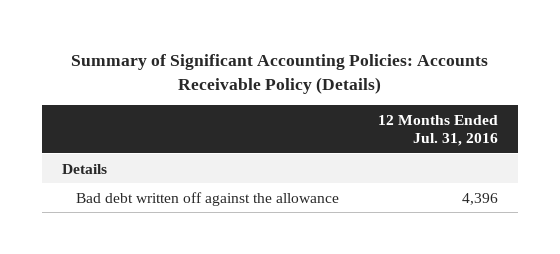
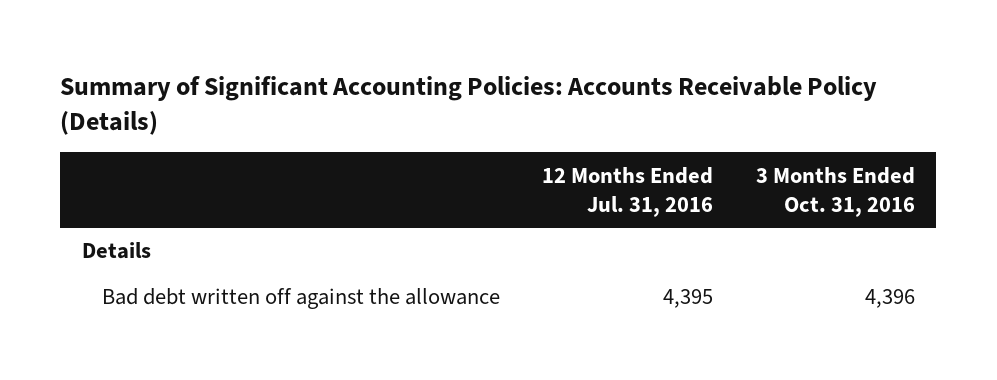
- | 12 Months Ended Jul. 31, 2016
+ | 12 Months Ended Jul. 31, 2016 | 3 Months Ended Oct. 31, 2016
- Bad debt written off against the allowance | 4,396
+ Bad debt written off against the allowance | 4,395 | 4,396

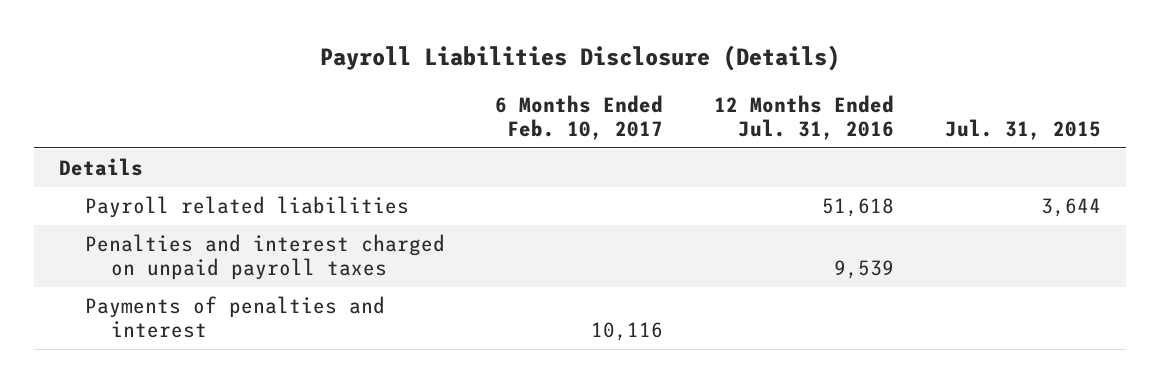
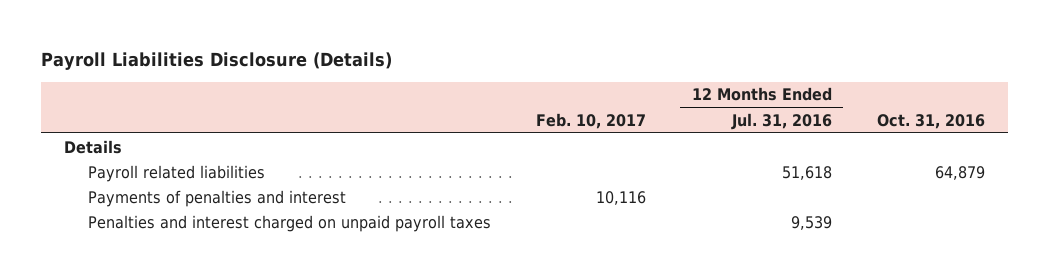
- | 6 Months Ended Feb. 10, 2017 | 12 Months Ended Jul. 31, 2016 | Jul. 31, 2015
+ | Feb. 10, 2017 | 12 Months Ended Jul. 31, 2016 | Oct. 31, 2016
moved down: Penalties and interest charged on unpaid payroll taxes | | 9,539 |

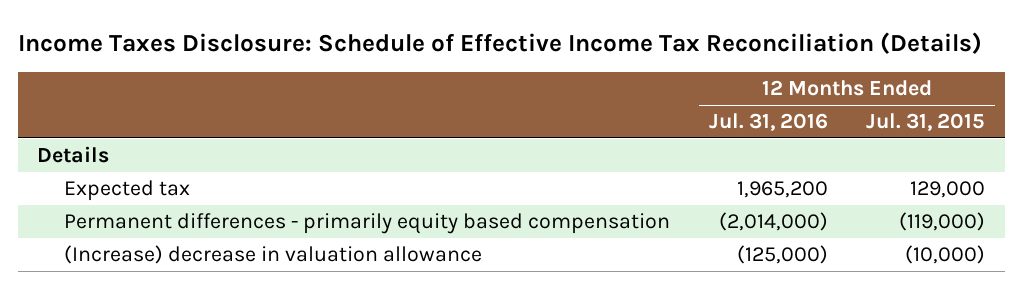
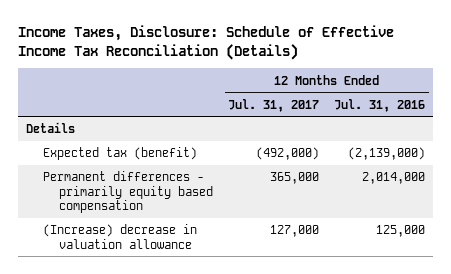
- Income Taxes Disclosure: Schedule of Effective Income Tax Reconciliation (Details)
+ Income Taxes, Disclosure: Schedule of Effective Income Tax Reconciliation (Details)
- | 12 Months Ended Jul. 31, 2016 | 12 Months Ended Jul. 31, 2015
+ | 12 Months Ended Jul. 31, 2017 | 12 Months Ended Jul. 31, 2016
- Expected tax | 1,965,200 | 129,000
- Permanent differences - primarily equity based compensation | (2,014,000) | (119,000)
- (Increase) decrease in valuation allowance | (125,000) | (10,000)
+ Expected tax (benefit) | (492,000) | (2,139,000)
+ Permanent differences - primarily equity based compensation | 365,000 | 2,014,000
+ (Increase) decrease in valuation allowance | 127,000 | 125,000

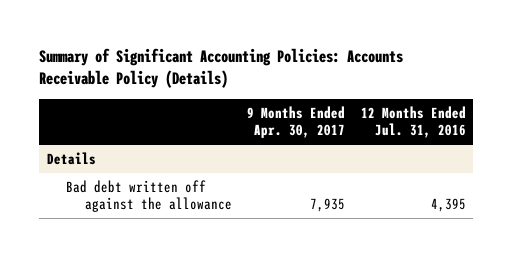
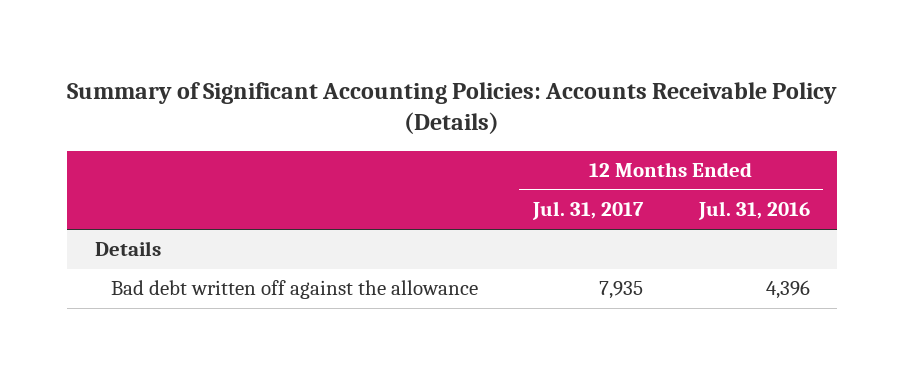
- | 9 Months Ended Apr. 30, 2017 | 12 Months Ended Jul. 31, 2016
+ | 12 Months Ended Jul. 31, 2017 | 12 Months Ended Jul. 31, 2016
- Bad debt written off against the allowance | 7,935 | 4,395
+ Bad debt written off against the allowance | 7,935 | 4,396

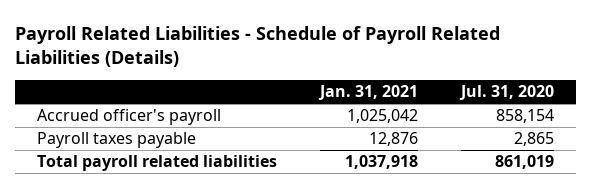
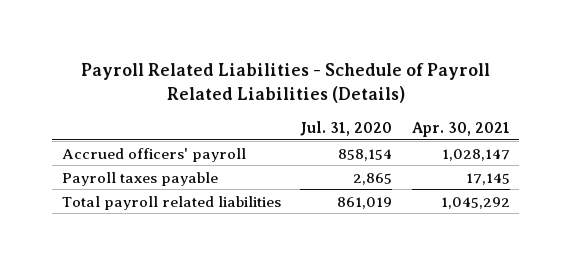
- | Jan. 31, 2021 | Jul. 31, 2020
+ | Jul. 31, 2020 | Apr. 30, 2021
- Accrued officer's payroll | 1,025,042 | 858,154
+ Accrued officers' payroll | 858,154 | 1,028,147

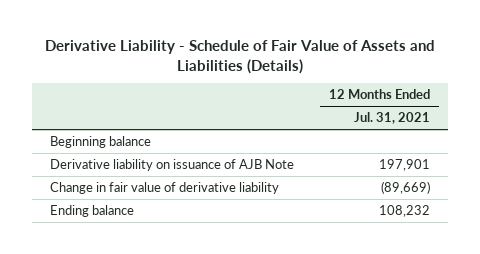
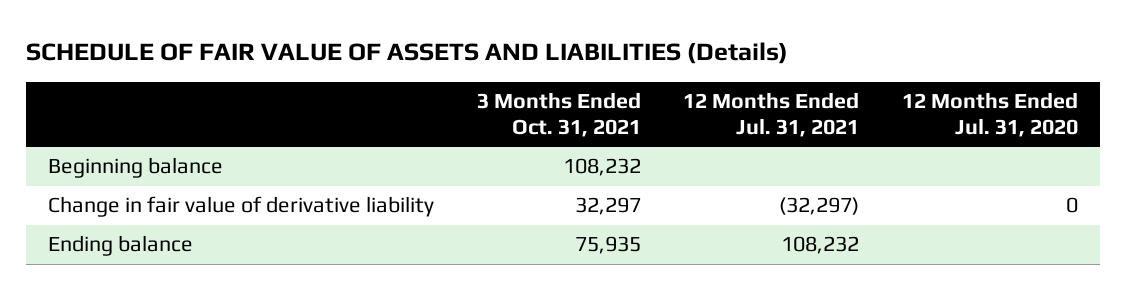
- Derivative Liability - Schedule of Fair Value of Assets and Liabilities (Details)
+ SCHEDULE OF FAIR VALUE OF ASSETS AND LIABILITIES (Details)
- | 12 Months Ended Jul. 31, 2021
+ | 3 Months Ended Oct. 31, 2021 | 12 Months Ended Jul. 31, 2021 | 12 Months Ended Jul. 31, 2020
- Derivative liability on issuance of AJB Note | 197,901
- Change in fair value of derivative liability | (89,669)
+ Change in fair value of derivative liability | 32,297 | (32,297) | 0

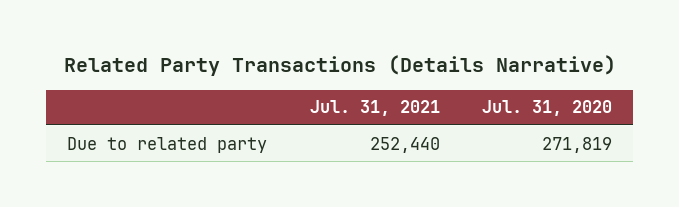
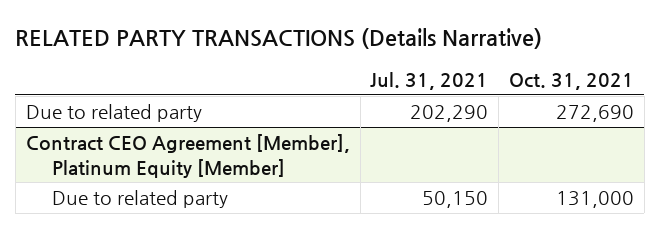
- Related Party Transactions (Details Narrative)
+ RELATED PARTY TRANSACTIONS (Details Narrative)
- | Jul. 31, 2021 | Jul. 31, 2020
+ | Jul. 31, 2021 | Oct. 31, 2021
- Due to related party | 252,440 | 271,819
+ Due to related party | 202,290 | 272,690
+ Contract CEO Agreement [Member], Platinum Equity [Member]
+ Due to related party | 50,150 | 131,000

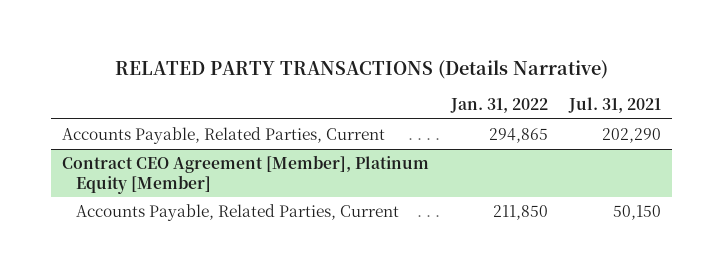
- | Jul. 31, 2021 | Oct. 31, 2021
+ | Jan. 31, 2022 | Jul. 31, 2021
- Due to related party | 202,290 | 272,690
+ Accounts Payable, Related Parties, Current | 294,865 | 202,290
@ Contract CEO Agreement [Member], Platinum Equity [Member]
- Due to related party | 50,150 | 131,000
+ Accounts Payable, Related Parties, Current | 211,850 | 50,150

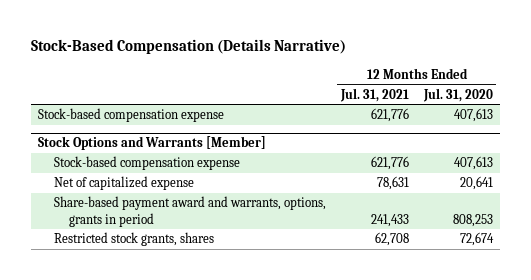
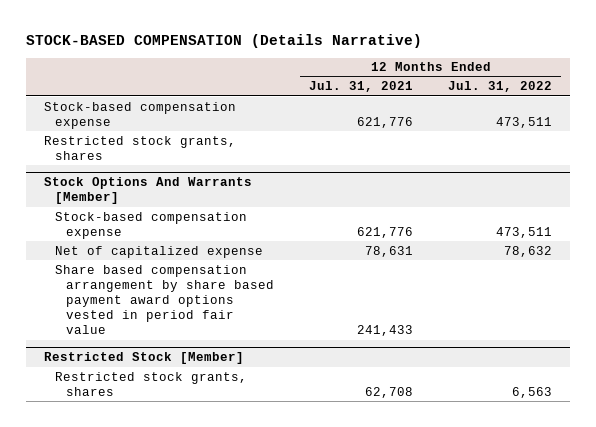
- Stock-Based Compensation (Details Narrative)
+ STOCK-BASED COMPENSATION (Details Narrative)
- | 12 Months Ended Jul. 31, 2021 | 12 Months Ended Jul. 31, 2020
+ | 12 Months Ended Jul. 31, 2021 | 12 Months Ended Jul. 31, 2022
- Stock Options and Warrants [Member]
+ Restricted stock grants, shares
+ Stock Options And Warrants [Member]
- Share-based payment award and warrants, options, grants in period | 241,433 | 808,253
+ Share based compensation arrangement by share based payment award options vested in period fair value | 241,433 |
+ Restricted Stock [Member]

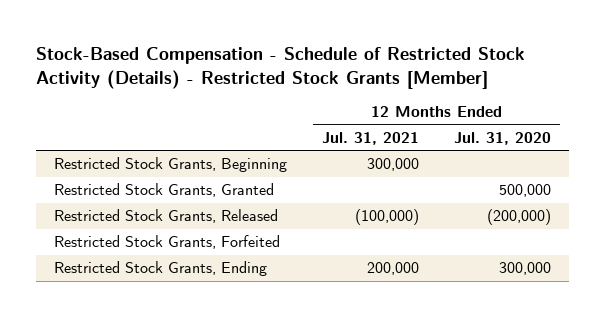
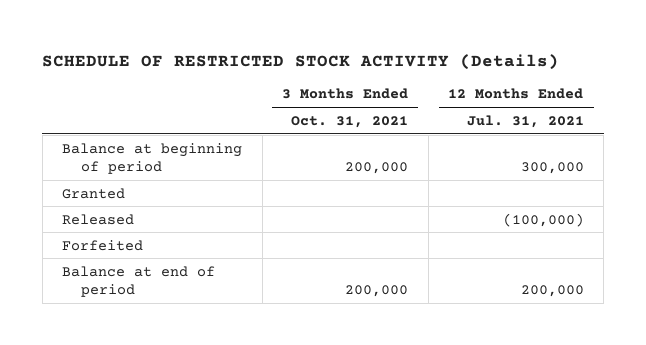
- Stock-Based Compensation - Schedule of Restricted Stock Activity (Details) - Restricted Stock Grants [Member]
+ SCHEDULE OF RESTRICTED STOCK ACTIVITY (Details)
- | 12 Months Ended Jul. 31, 2021 | 12 Months Ended Jul. 31, 2020
+ | 3 Months Ended Oct. 31, 2021 | 12 Months Ended Jul. 31, 2021
- Restricted Stock Grants, Beginning | 300,000 |
- Restricted Stock Grants, Granted | | 500,000
- Restricted Stock Grants, Released | (100,000) | (200,000)
- Restricted Stock Grants, Forfeited
- Restricted Stock Grants, Ending | 200,000 | 300,000
+ Balance at beginning of period | 200,000 | 300,000
+ Granted
+ Released | | (100,000)
+ Forfeited
+ Balance at end of period | 200,000 | 200,000

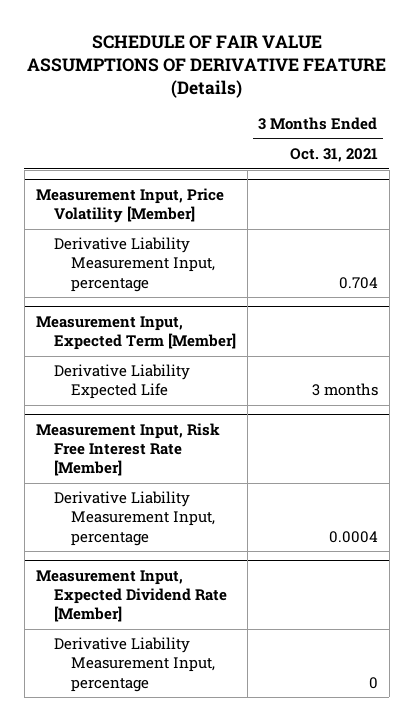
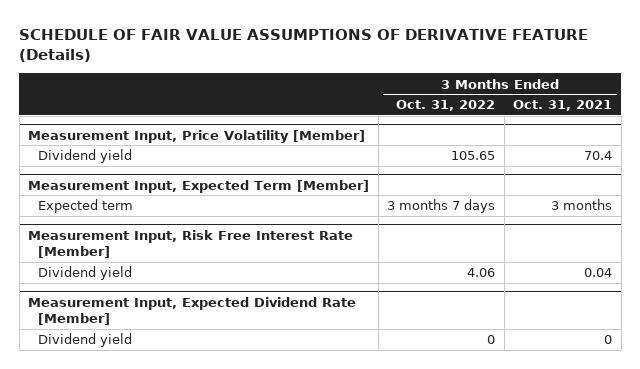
- | 3 Months Ended Oct. 31, 2021
+ | 3 Months Ended Oct. 31, 2022 | 3 Months Ended Oct. 31, 2021
@ Measurement Input, Price Volatility [Member]
- Derivative Liability Measurement Input, percentage | 0.704
+ Dividend yield | 105.65 | 70.4
@ Measurement Input, Expected Term [Member]
- Derivative Liability Expected Life | 3 months
+ Expected term | 3 months 7 days | 3 months
@ Measurement Input, Risk Free Interest Rate [Member]
- Derivative Liability Measurement Input, percentage | 0.0004
+ Dividend yield | 4.06 | 0.04
@ Measurement Input, Expected Dividend Rate [Member]
- Derivative Liability Measurement Input, percentage | 0
+ Dividend yield | 0 | 0

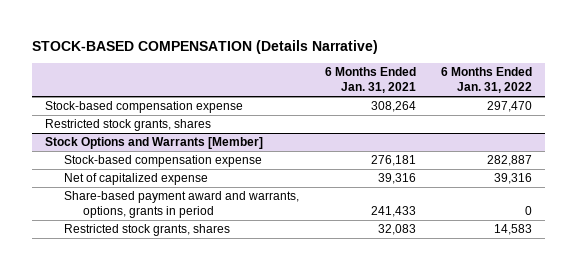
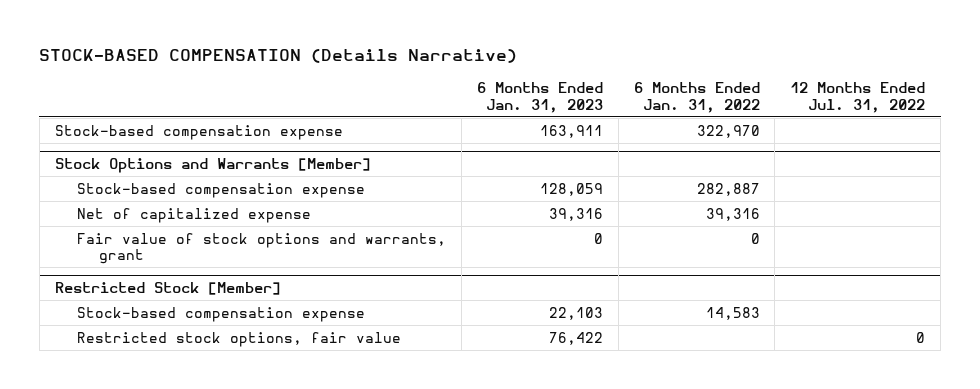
- | 6 Months Ended Jan. 31, 2021 | 6 Months Ended Jan. 31, 2022
+ | 6 Months Ended Jan. 31, 2023 | 6 Months Ended Jan. 31, 2022 | 12 Months Ended Jul. 31, 2022
- Stock-based compensation expense | 308,264 | 297,470
- Restricted stock grants, shares
+ Stock-based compensation expense | 163,911 | 322,970 |
@ Stock Options and Warrants [Member]
- Share-based payment award and warrants, options, grants in period | 241,433 | 0
- Restricted stock grants, shares | 32,083 | 14,583
+ Fair value of stock options and warrants, grant | 0 | 0 |
+ Restricted Stock [Member]
+ Stock-based compensation expense | 22,103 | 14,583 |
+ Restricted stock options, fair value | 76,422 | | 0

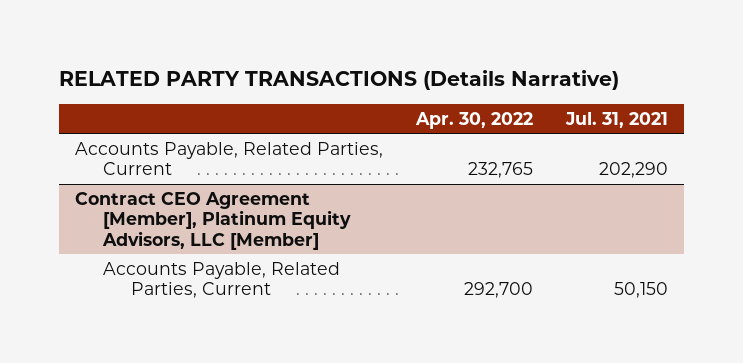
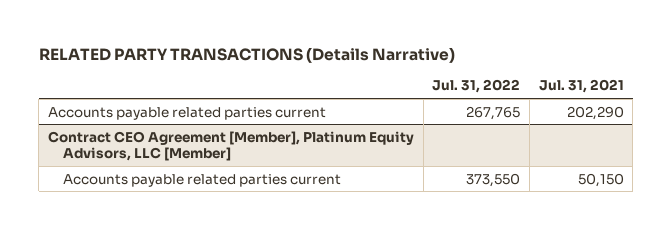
- | Apr. 30, 2022 | Jul. 31, 2021
+ | Jul. 31, 2022 | Jul. 31, 2021
- Accounts Payable, Related Parties, Current | 232,765 | 202,290
+ Accounts payable related parties current | 267,765 | 202,290
@ Contract CEO Agreement [Member], Platinum Equity Advisors, LLC [Member]
- Accounts Payable, Related Parties, Current | 292,700 | 50,150
+ Accounts payable related parties current | 373,550 | 50,150

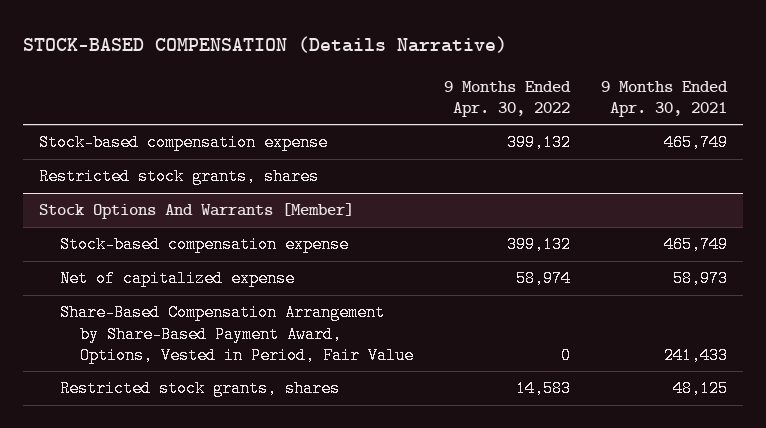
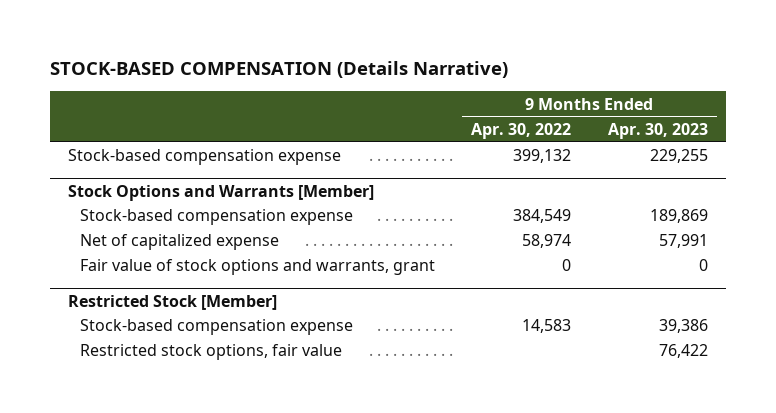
- | 9 Months Ended Apr. 30, 2022 | 9 Months Ended Apr. 30, 2021
+ | 9 Months Ended Apr. 30, 2022 | 9 Months Ended Apr. 30, 2023
- Restricted stock grants, shares
- Stock Options And Warrants [Member]
- Stock-based compensation expense | 399,132 | 465,749
+ Stock Options and Warrants [Member]
+ Stock-based compensation expense | 384,549 | 189,869
- Share-Based Compensation Arrangement by Share-Based Payment Award, Options, Vested in Period, Fair Value | 0 | 241,433
- Restricted stock grants, shares | 14,583 | 48,125
+ Fair value of stock options and warrants, grant | 0 | 0
+ Restricted Stock [Member]
+ Stock-based compensation expense | 14,583 | 39,386
+ Restricted stock options, fair value | | 76,422

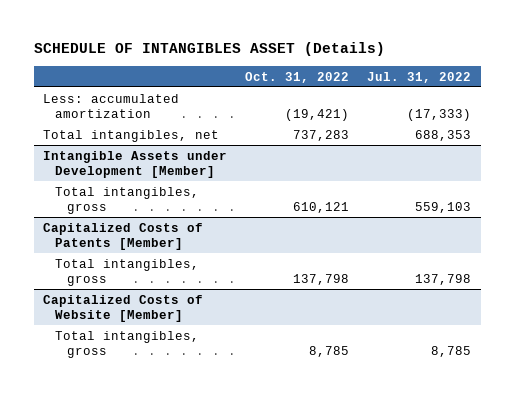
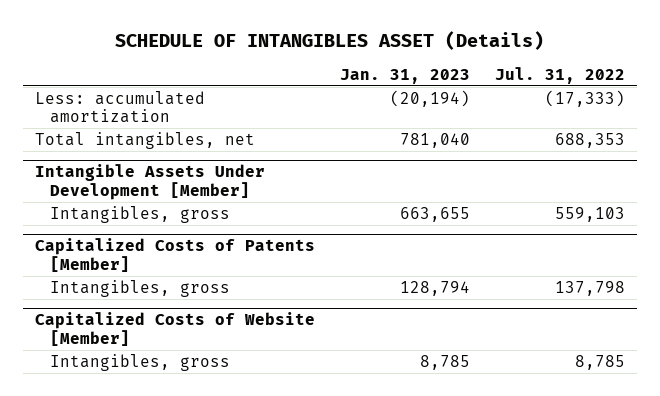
- | Oct. 31, 2022 | Jul. 31, 2022
+ | Jan. 31, 2023 | Jul. 31, 2022
- Intangible Assets under Development [Member]
- Total intangibles, gross | 610,121 | 559,103
+ Intangible Assets Under Development [Member]
+ Intangibles, gross | 663,655 | 559,103
@ Capitalized Costs of Patents [Member]
- Total intangibles, gross | 137,798 | 137,798
+ Intangibles, gross | 128,794 | 137,798
@ Capitalized Costs of Website [Member]
- Total intangibles, gross | 8,785 | 8,785
+ Intangibles, gross | 8,785 | 8,785

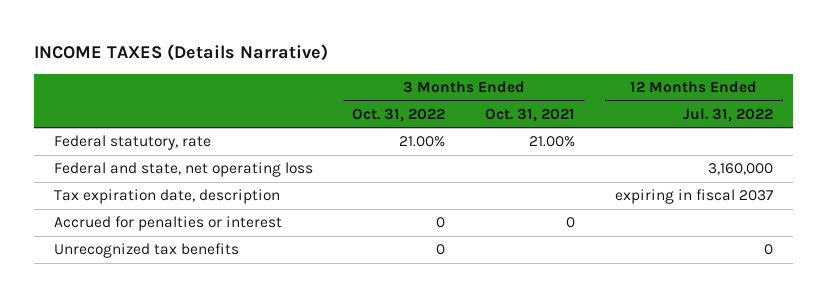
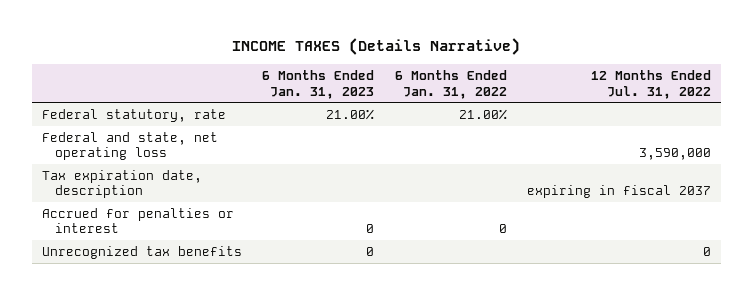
- | 3 Months Ended Oct. 31, 2022 | 3 Months Ended Oct. 31, 2021 | 12 Months Ended Jul. 31, 2022
+ | 6 Months Ended Jan. 31, 2023 | 6 Months Ended Jan. 31, 2022 | 12 Months Ended Jul. 31, 2022
- Federal and state, net operating loss | | | 3,160,000
+ Federal and state, net operating loss | | | 3,590,000

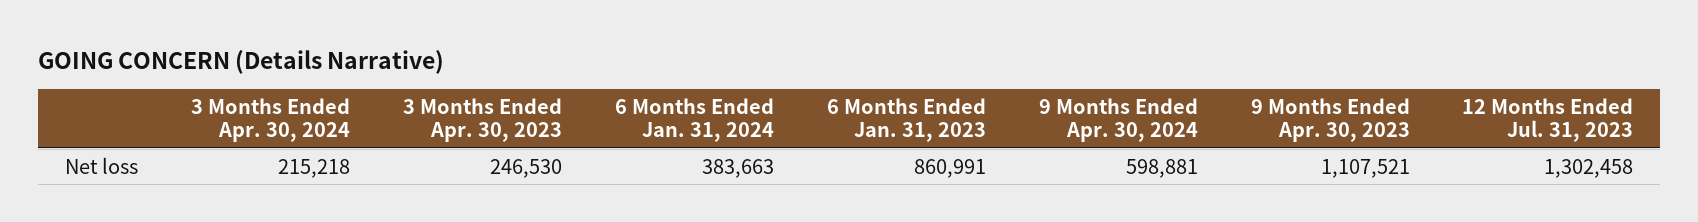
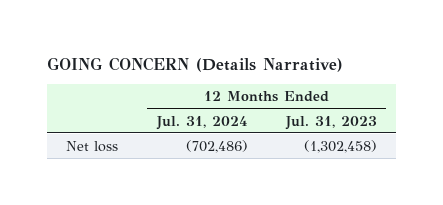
- | 3 Months Ended Apr. 30, 2024 | 3 Months Ended Apr. 30, 2023 | 6 Months Ended Jan. 31, 2024 | 6 Months Ended Jan. 31, 2023 | 9 Months Ended Apr. 30, 2024 | 9 Months Ended Apr. 30, 2023 | 12 Months Ended Jul. 31, 2023
+ | 12 Months Ended Jul. 31, 2024 | 12 Months Ended Jul. 31, 2023
- Net loss | 215,218 | 246,530 | 383,663 | 860,991 | 598,881 | 1,107,521 | 1,302,458
+ Net loss | (702,486) | (1,302,458)

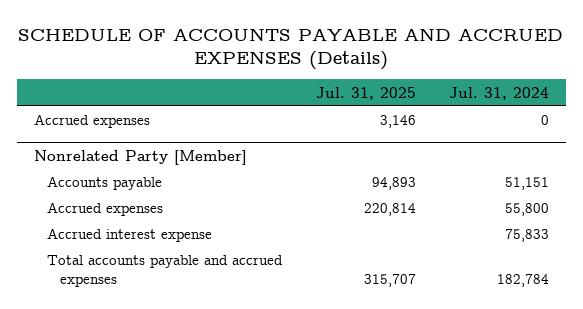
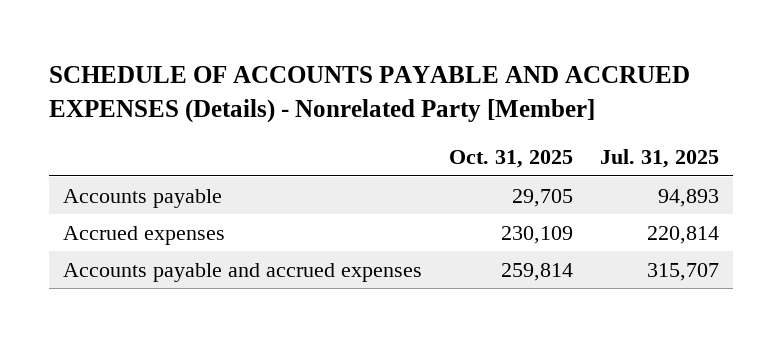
- SCHEDULE OF ACCOUNTS PAYABLE AND ACCRUED EXPENSES (Details)
+ SCHEDULE OF ACCOUNTS PAYABLE AND ACCRUED EXPENSES (Details) - Nonrelated Party [Member]
- | Jul. 31, 2025 | Jul. 31, 2024
+ | Oct. 31, 2025 | Jul. 31, 2025
- Accrued expenses | 3,146 | 0
- Nonrelated Party [Member]
- Accrued interest expense | | 75,833
- Total accounts payable and accrued expenses | 315,707 | 182,784
+ Accounts payable and accrued expenses | 259,814 | 315,707

